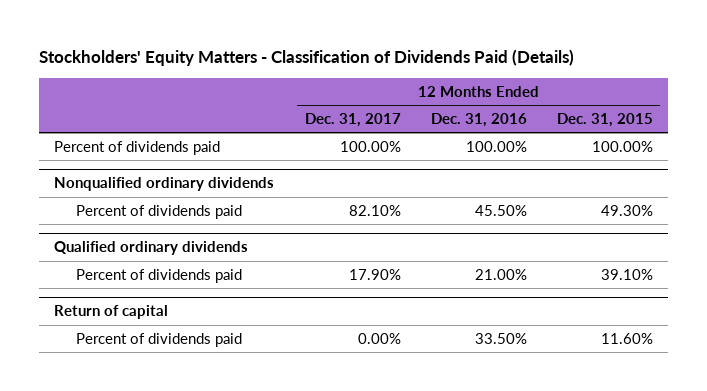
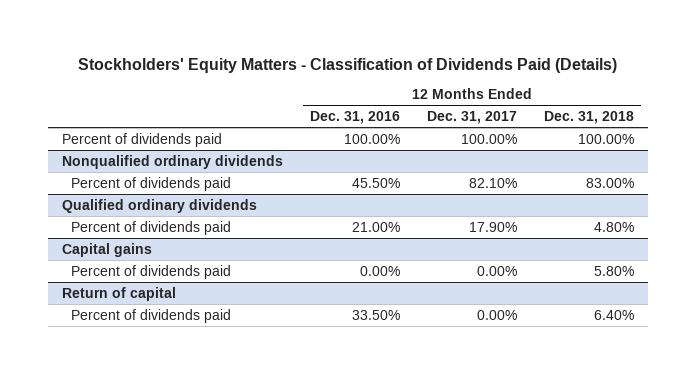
- | 12 Months Ended Dec. 31, 2017 | 12 Months Ended Dec. 31, 2016 | 12 Months Ended Dec. 31, 2015
+ | 12 Months Ended Dec. 31, 2016 | 12 Months Ended Dec. 31, 2017 | 12 Months Ended Dec. 31, 2018
+ Capital gains
+ Percent of dividends paid | 0.00% | 0.00% | 5.80%

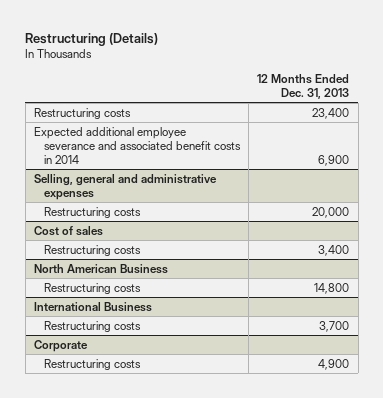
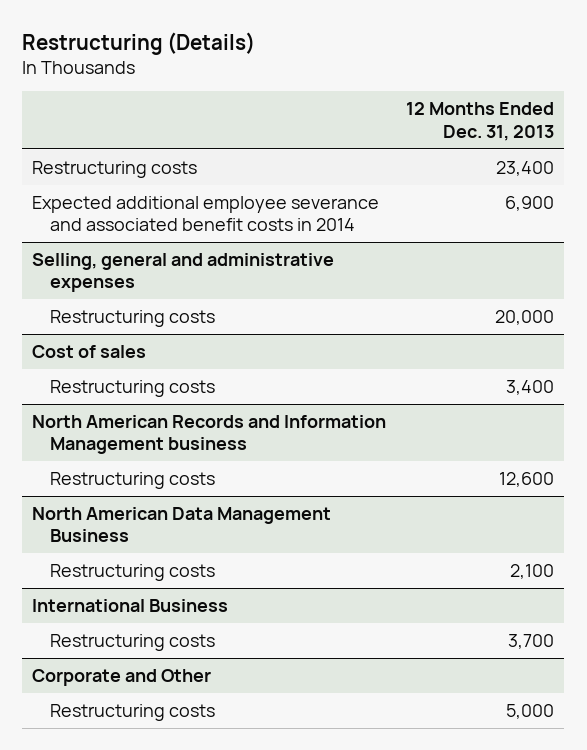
- North American Business
- Restructuring costs | 14,800
+ North American Records and Information Management business
+ Restructuring costs | 12,600
+ North American Data Management Business
+ Restructuring costs | 2,100
- Corporate
- Restructuring costs | 4,900
+ Corporate and Other
+ Restructuring costs | 5,000

